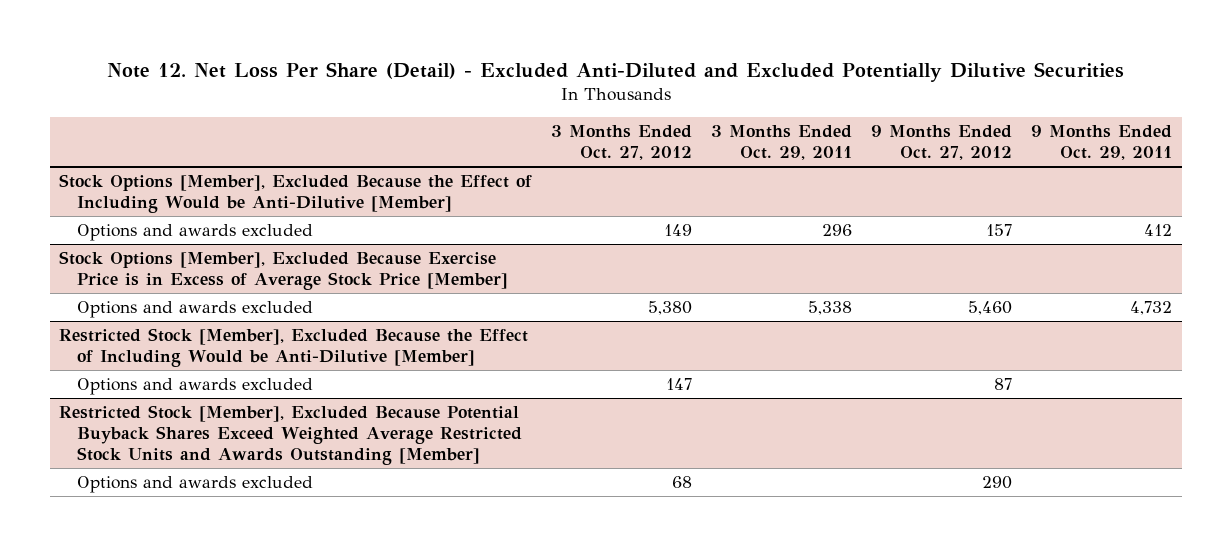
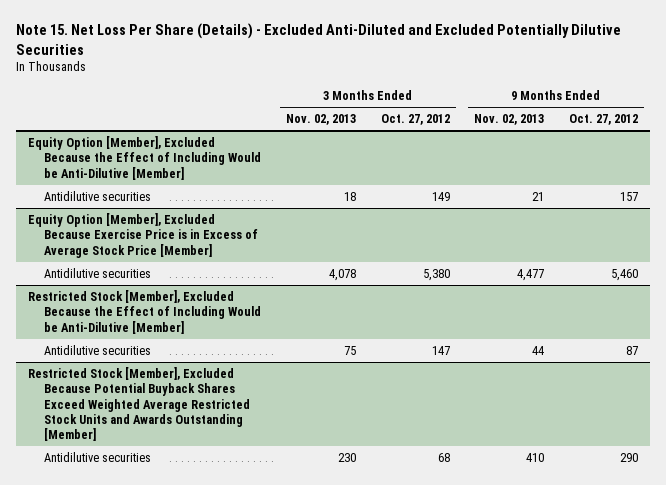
- Note 12. Net Loss Per Share (Detail) - Excluded Anti-Diluted and Excluded Potentially Dilutive Securities
+ Note 15. Net Loss Per Share (Details) - Excluded Anti-Diluted and Excluded Potentially Dilutive Securities
- | 3 Months Ended Oct. 27, 2012 | 3 Months Ended Oct. 29, 2011 | 9 Months Ended Oct. 27, 2012 | 9 Months Ended Oct. 29, 2011
+ | 3 Months Ended Nov. 02, 2013 | 3 Months Ended Oct. 27, 2012 | 9 Months Ended Nov. 02, 2013 | 9 Months Ended Oct. 27, 2012
- Stock Options [Member], Excluded Because the Effect of Including Would be Anti-Dilutive [Member]
- Options and awards excluded | 149 | 296 | 157 | 412
- Stock Options [Member], Excluded Because Exercise Price is in Excess of Average Stock Price [Member]
- Options and awards excluded | 5,380 | 5,338 | 5,460 | 4,732
+ Equity Option [Member], Excluded Because the Effect of Including Would be Anti-Dilutive [Member]
+ Antidilutive securities | 18 | 149 | 21 | 157
+ Equity Option [Member], Excluded Because Exercise Price is in Excess of Average Stock Price [Member]
+ Antidilutive securities | 4,078 | 5,380 | 4,477 | 5,460
@ Restricted Stock [Member], Excluded Because the Effect of Including Would be Anti-Dilutive [Member]
- Options and awards excluded | 147 | | 87 |
+ Antidilutive securities | 75 | 147 | 44 | 87
@ Restricted Stock [Member], Excluded Because Potential Buyback Shares Exceed Weighted Average Restricted Stock Units and Awards Outstanding [Member]
- Options and awards excluded | 68 | | 290 |
+ Antidilutive securities | 230 | 68 | 410 | 290

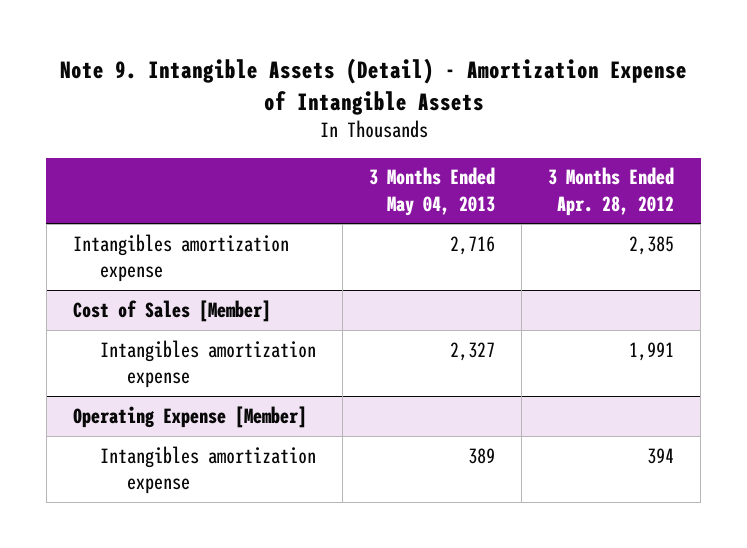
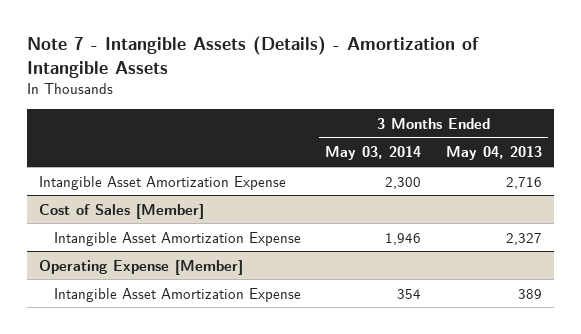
- Note 9. Intangible Assets (Detail) - Amortization Expense of Intangible Assets
+ Note 7 - Intangible Assets (Details) - Amortization of Intangible Assets
- | 3 Months Ended May 04, 2013 | 3 Months Ended Apr. 28, 2012
+ | 3 Months Ended May 03, 2014 | 3 Months Ended May 04, 2013
- Intangibles amortization expense | 2,716 | 2,385
+ Intangible Asset Amortization Expense | 2,300 | 2,716
@ Cost of Sales [Member]
- Intangibles amortization expense | 2,327 | 1,991
+ Intangible Asset Amortization Expense | 1,946 | 2,327
@ Operating Expense [Member]
- Intangibles amortization expense | 389 | 394
+ Intangible Asset Amortization Expense | 354 | 389

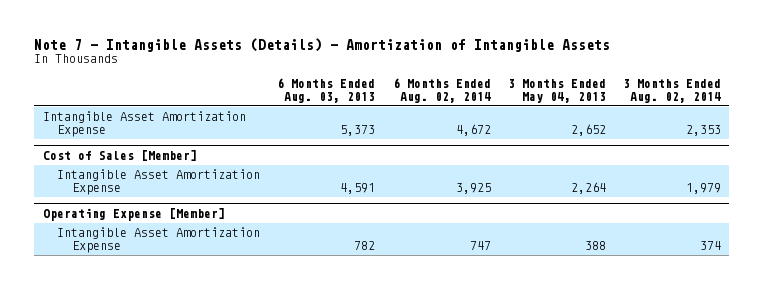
- | 3 Months Ended May 03, 2014 | 3 Months Ended May 04, 2013
+ | 6 Months Ended Aug. 03, 2013 | 6 Months Ended Aug. 02, 2014 | 3 Months Ended May 04, 2013 | 3 Months Ended Aug. 02, 2014
- Intangible Asset Amortization Expense | 2,300 | 2,716
+ Intangible Asset Amortization Expense | 5,373 | 4,672 | 2,652 | 2,353
@ Cost of Sales [Member]
- Intangible Asset Amortization Expense | 1,946 | 2,327
+ Intangible Asset Amortization Expense | 4,591 | 3,925 | 2,264 | 1,979
@ Operating Expense [Member]
- Intangible Asset Amortization Expense | 354 | 389
+ Intangible Asset Amortization Expense | 782 | 747 | 388 | 374

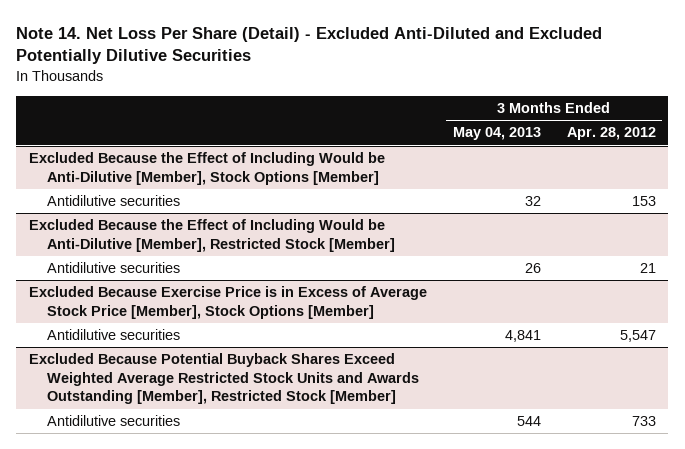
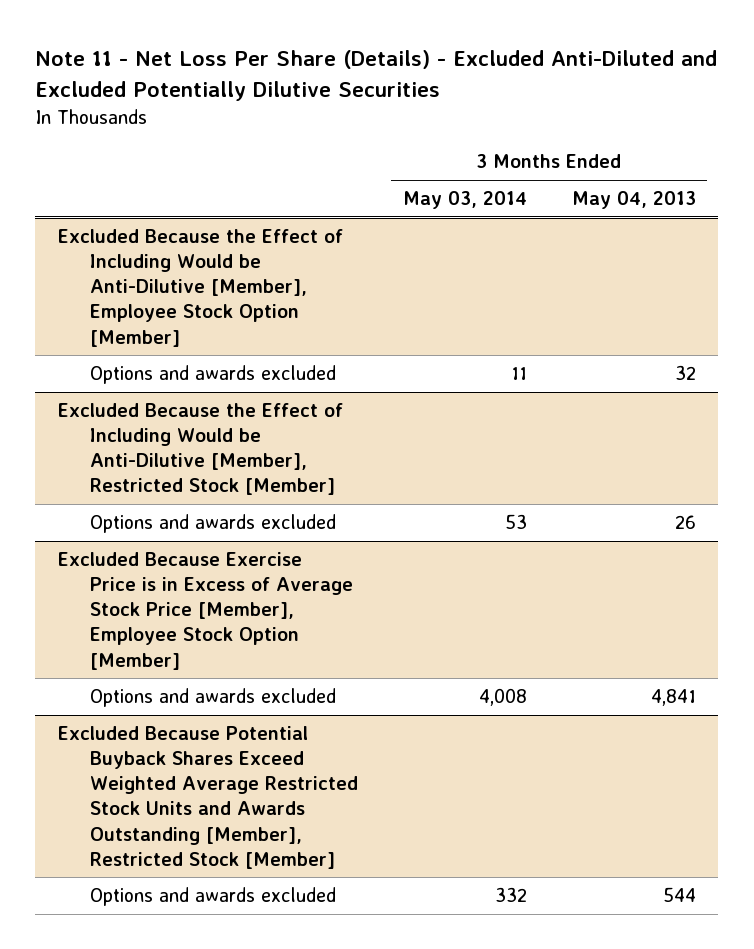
- Note 14. Net Loss Per Share (Detail) - Excluded Anti-Diluted and Excluded Potentially Dilutive Securities
+ Note 11 - Net Loss Per Share (Details) - Excluded Anti-Diluted and Excluded Potentially Dilutive Securities
- | 3 Months Ended May 04, 2013 | 3 Months Ended Apr. 28, 2012
+ | 3 Months Ended May 03, 2014 | 3 Months Ended May 04, 2013
- Excluded Because the Effect of Including Would be Anti-Dilutive [Member], Stock Options [Member]
- Antidilutive securities | 32 | 153
+ Excluded Because the Effect of Including Would be Anti-Dilutive [Member], Employee Stock Option [Member]
+ Options and awards excluded | 11 | 32
@ Excluded Because the Effect of Including Would be Anti-Dilutive [Member], Restricted Stock [Member]
- Antidilutive securities | 26 | 21
- Excluded Because Exercise Price is in Excess of Average Stock Price [Member], Stock Options [Member]
- Antidilutive securities | 4,841 | 5,547
@ Excluded Because the Effect of Including Would be Anti-Dilutive [Member], Restricted Stock [Member]
+ Options and awards excluded | 53 | 26
+ Excluded Because Exercise Price is in Excess of Average Stock Price [Member], Employee Stock Option [Member]
+ Options and awards excluded | 4,008 | 4,841
@ Excluded Because Potential Buyback Shares Exceed Weighted Average Restricted Stock Units and Awards Outstanding [Member], Restricted Stock [Member]
- Antidilutive securities | 544 | 733
+ Options and awards excluded | 332 | 544

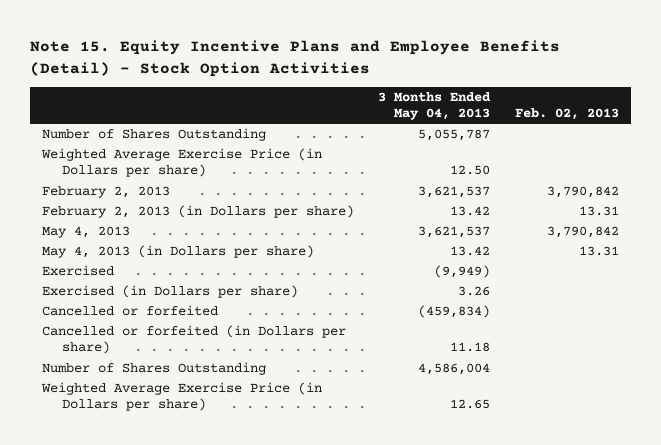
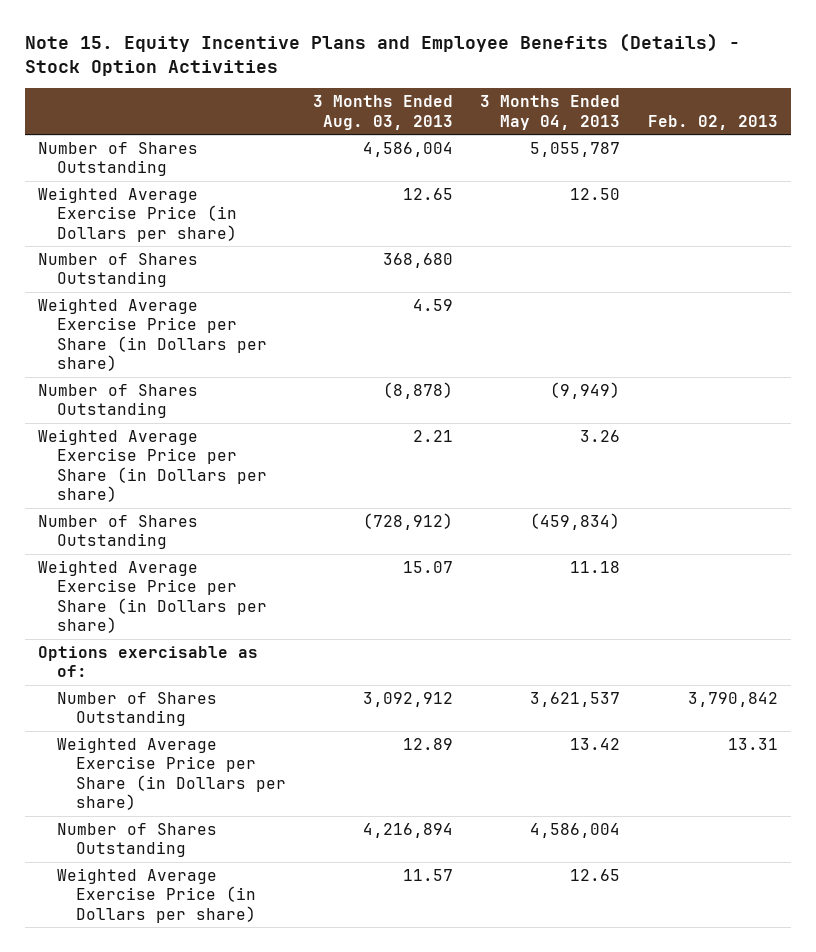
- Note 15. Equity Incentive Plans and Employee Benefits (Detail) - Stock Option Activities
+ Note 15. Equity Incentive Plans and Employee Benefits (Details) - Stock Option Activities
- | 3 Months Ended May 04, 2013 | Feb. 02, 2013
+ | 3 Months Ended Aug. 03, 2013 | 3 Months Ended May 04, 2013 | Feb. 02, 2013
- February 2, 2013 | 3,621,537 | 3,790,842
- February 2, 2013 (in Dollars per share) | 13.42 | 13.31
- May 4, 2013 | 3,621,537 | 3,790,842
- May 4, 2013 (in Dollars per share) | 13.42 | 13.31
- Exercised | (9,949) |
- Exercised (in Dollars per share) | 3.26 |
- Cancelled or forfeited | (459,834) |
- Cancelled or forfeited (in Dollars per share) | 11.18 |
+ Number of Shares Outstanding | 368,680 | |
+ Weighted Average Exercise Price per Share (in Dollars per share) | 4.59 | |
+ Number of Shares Outstanding | (8,878) | (9,949) |
+ Weighted Average Exercise Price per Share (in Dollars per share) | 2.21 | 3.26 |
+ Number of Shares Outstanding | (728,912) | (459,834) |
+ Weighted Average Exercise Price per Share (in Dollars per share) | 15.07 | 11.18 |
+ Options exercisable as of:
+ Number of Shares Outstanding | 3,092,912 | 3,621,537 | 3,790,842
+ Weighted Average Exercise Price per Share (in Dollars per share) | 12.89 | 13.42 | 13.31

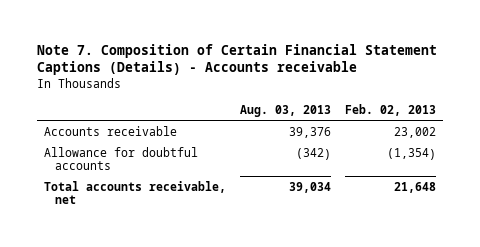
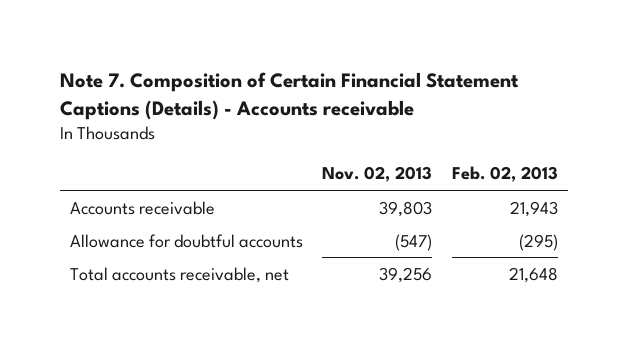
- | Aug. 03, 2013 | Feb. 02, 2013
+ | Nov. 02, 2013 | Feb. 02, 2013
- Accounts receivable | 39,376 | 23,002
- Allowance for doubtful accounts | (342) | (1,354)
+ Accounts receivable | 39,803 | 21,943
+ Allowance for doubtful accounts | (547) | (295)

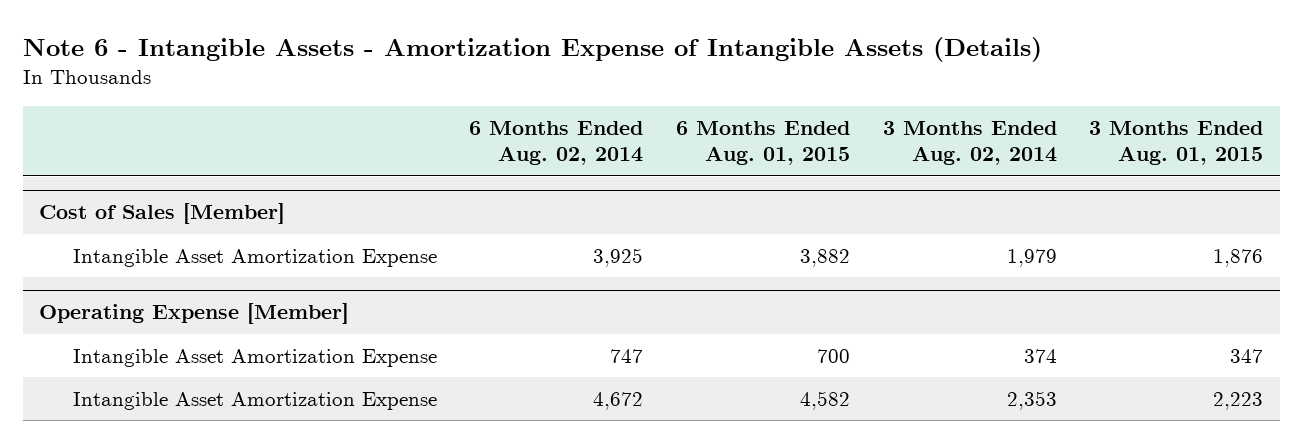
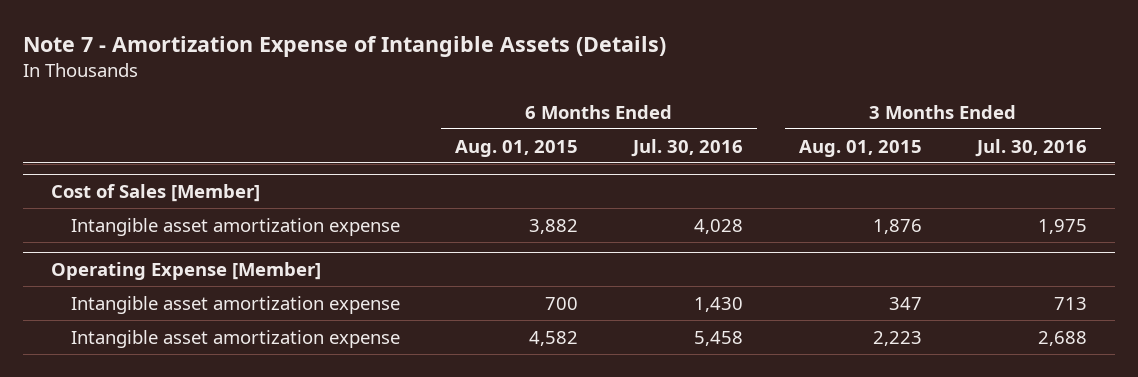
- Note 6 - Intangible Assets - Amortization Expense of Intangible Assets (Details)
+ Note 7 - Amortization Expense of Intangible Assets (Details)
- | 6 Months Ended Aug. 02, 2014 | 6 Months Ended Aug. 01, 2015 | 3 Months Ended Aug. 02, 2014 | 3 Months Ended Aug. 01, 2015
+ | 6 Months Ended Aug. 01, 2015 | 6 Months Ended Jul. 30, 2016 | 3 Months Ended Aug. 01, 2015 | 3 Months Ended Jul. 30, 2016
@ Cost of Sales [Member]
- Intangible Asset Amortization Expense | 3,925 | 3,882 | 1,979 | 1,876
+ Intangible asset amortization expense | 3,882 | 4,028 | 1,876 | 1,975
@ Operating Expense [Member]
- Intangible Asset Amortization Expense | 747 | 700 | 374 | 347
- Intangible Asset Amortization Expense | 4,672 | 4,582 | 2,353 | 2,223
+ Intangible asset amortization expense | 700 | 1,430 | 347 | 713
+ Intangible asset amortization expense | 4,582 | 5,458 | 2,223 | 2,688

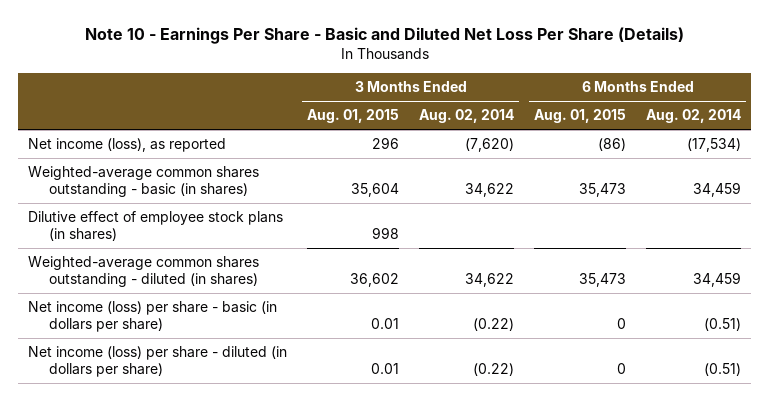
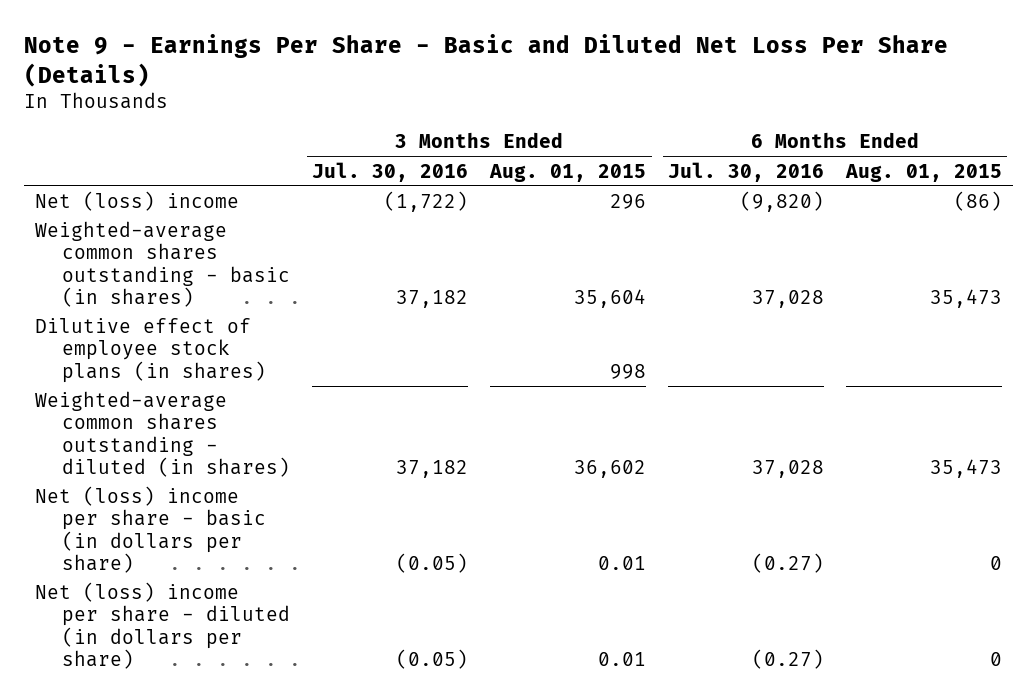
- Note 10 - Earnings Per Share - Basic and Diluted Net Loss Per Share (Details)
+ Note 9 - Earnings Per Share - Basic and Diluted Net Loss Per Share (Details)
- | 3 Months Ended Aug. 01, 2015 | 3 Months Ended Aug. 02, 2014 | 6 Months Ended Aug. 01, 2015 | 6 Months Ended Aug. 02, 2014
+ | 3 Months Ended Jul. 30, 2016 | 3 Months Ended Aug. 01, 2015 | 6 Months Ended Jul. 30, 2016 | 6 Months Ended Aug. 01, 2015
- Net income (loss), as reported | 296 | (7,620) | (86) | (17,534)
+ Net (loss) income | (1,722) | 296 | (9,820) | (86)
- Net income (loss) per share - basic (in dollars per share) | 0.01 | (0.22) | 0 | (0.51)
- Net income (loss) per share - diluted (in dollars per share) | 0.01 | (0.22) | 0 | (0.51)
+ Net (loss) income per share - basic (in dollars per share) | (0.05) | 0.01 | (0.27) | 0
+ Net (loss) income per share - diluted (in dollars per share) | (0.05) | 0.01 | (0.27) | 0

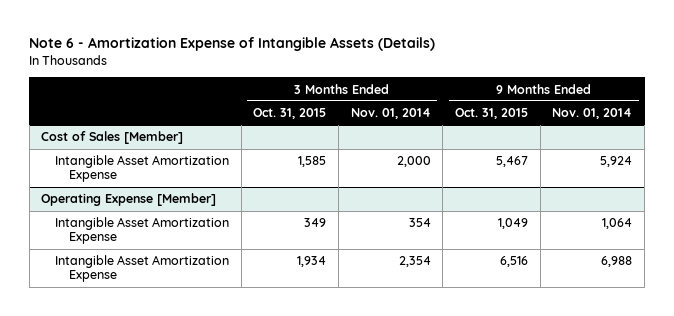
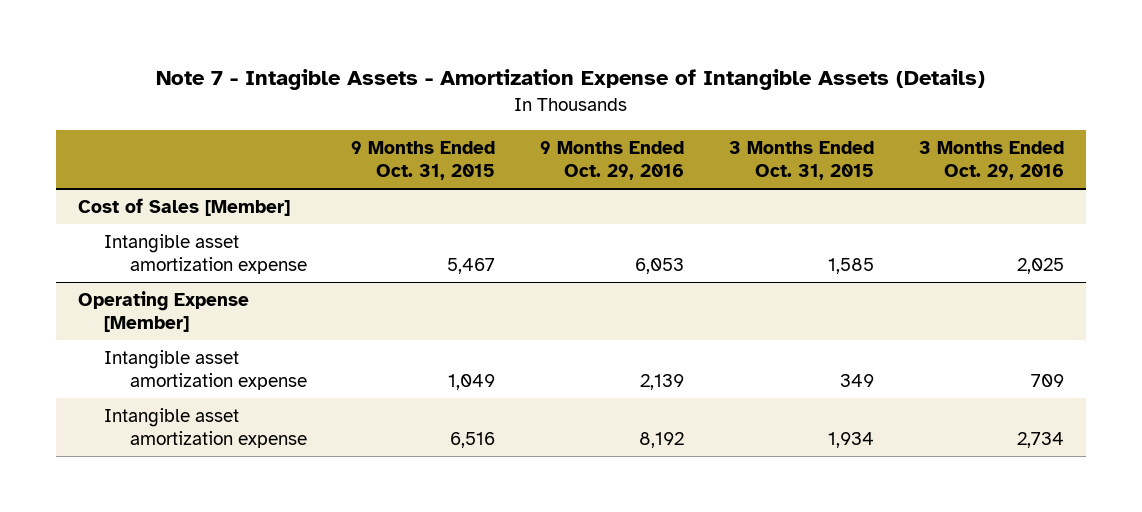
- Note 6 - Amortization Expense of Intangible Assets (Details)
+ Note 7 - Intagible Assets - Amortization Expense of Intangible Assets (Details)
- | 3 Months Ended Oct. 31, 2015 | 3 Months Ended Nov. 01, 2014 | 9 Months Ended Oct. 31, 2015 | 9 Months Ended Nov. 01, 2014
+ | 9 Months Ended Oct. 31, 2015 | 9 Months Ended Oct. 29, 2016 | 3 Months Ended Oct. 31, 2015 | 3 Months Ended Oct. 29, 2016
@ Cost of Sales [Member]
- Intangible Asset Amortization Expense | 1,585 | 2,000 | 5,467 | 5,924
+ Intangible asset amortization expense | 5,467 | 6,053 | 1,585 | 2,025
@ Operating Expense [Member]
- Intangible Asset Amortization Expense | 349 | 354 | 1,049 | 1,064
- Intangible Asset Amortization Expense | 1,934 | 2,354 | 6,516 | 6,988
+ Intangible asset amortization expense | 1,049 | 2,139 | 349 | 709
+ Intangible asset amortization expense | 6,516 | 8,192 | 1,934 | 2,734

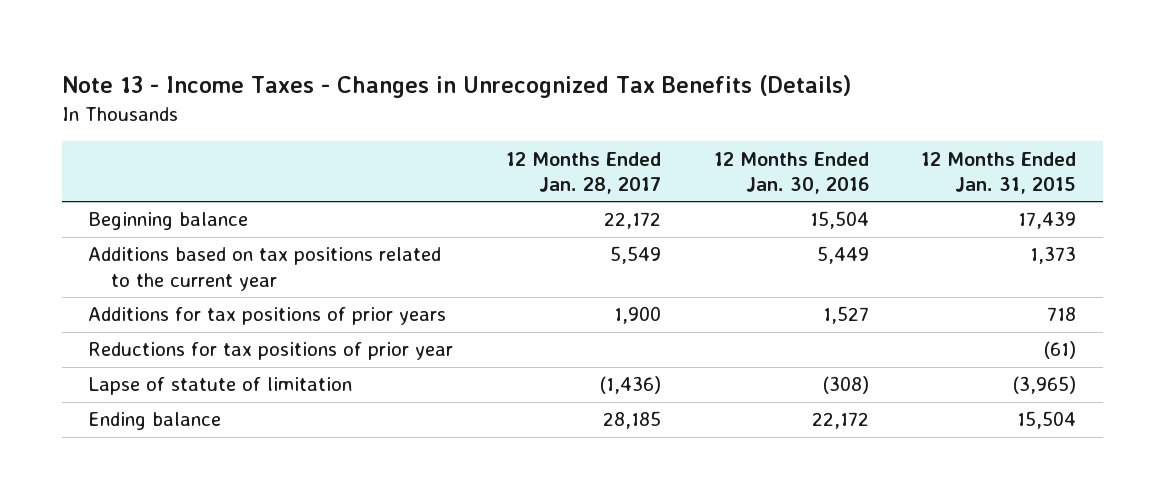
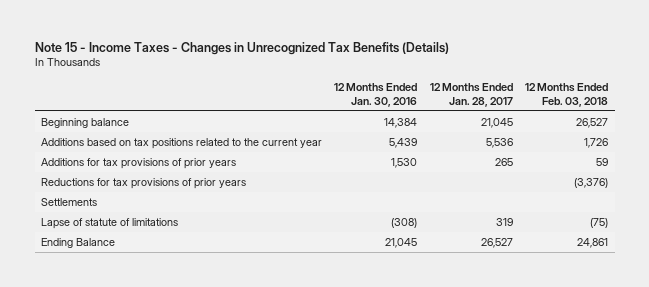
- Note 13 - Income Taxes - Changes in Unrecognized Tax Benefits (Details)
+ Note 15 - Income Taxes - Changes in Unrecognized Tax Benefits (Details)
- | 12 Months Ended Jan. 28, 2017 | 12 Months Ended Jan. 30, 2016 | 12 Months Ended Jan. 31, 2015
+ | 12 Months Ended Jan. 30, 2016 | 12 Months Ended Jan. 28, 2017 | 12 Months Ended Feb. 03, 2018
- Beginning balance | 22,172 | 15,504 | 17,439
- Additions based on tax positions related to the current year | 5,549 | 5,449 | 1,373
- Additions for tax positions of prior years | 1,900 | 1,527 | 718
- Reductions for tax positions of prior year | | | (61)
- Lapse of statute of limitation | (1,436) | (308) | (3,965)
- Ending balance | 28,185 | 22,172 | 15,504
+ Beginning balance | 14,384 | 21,045 | 26,527
+ Additions based on tax positions related to the current year | 5,439 | 5,536 | 1,726
+ Additions for tax provisions of prior years | 1,530 | 265 | 59
+ Reductions for tax provisions of prior years | | | (3,376)
+ Settlements
+ Lapse of statute of limitations | (308) | 319 | (75)
+ Ending Balance | 21,045 | 26,527 | 24,861

